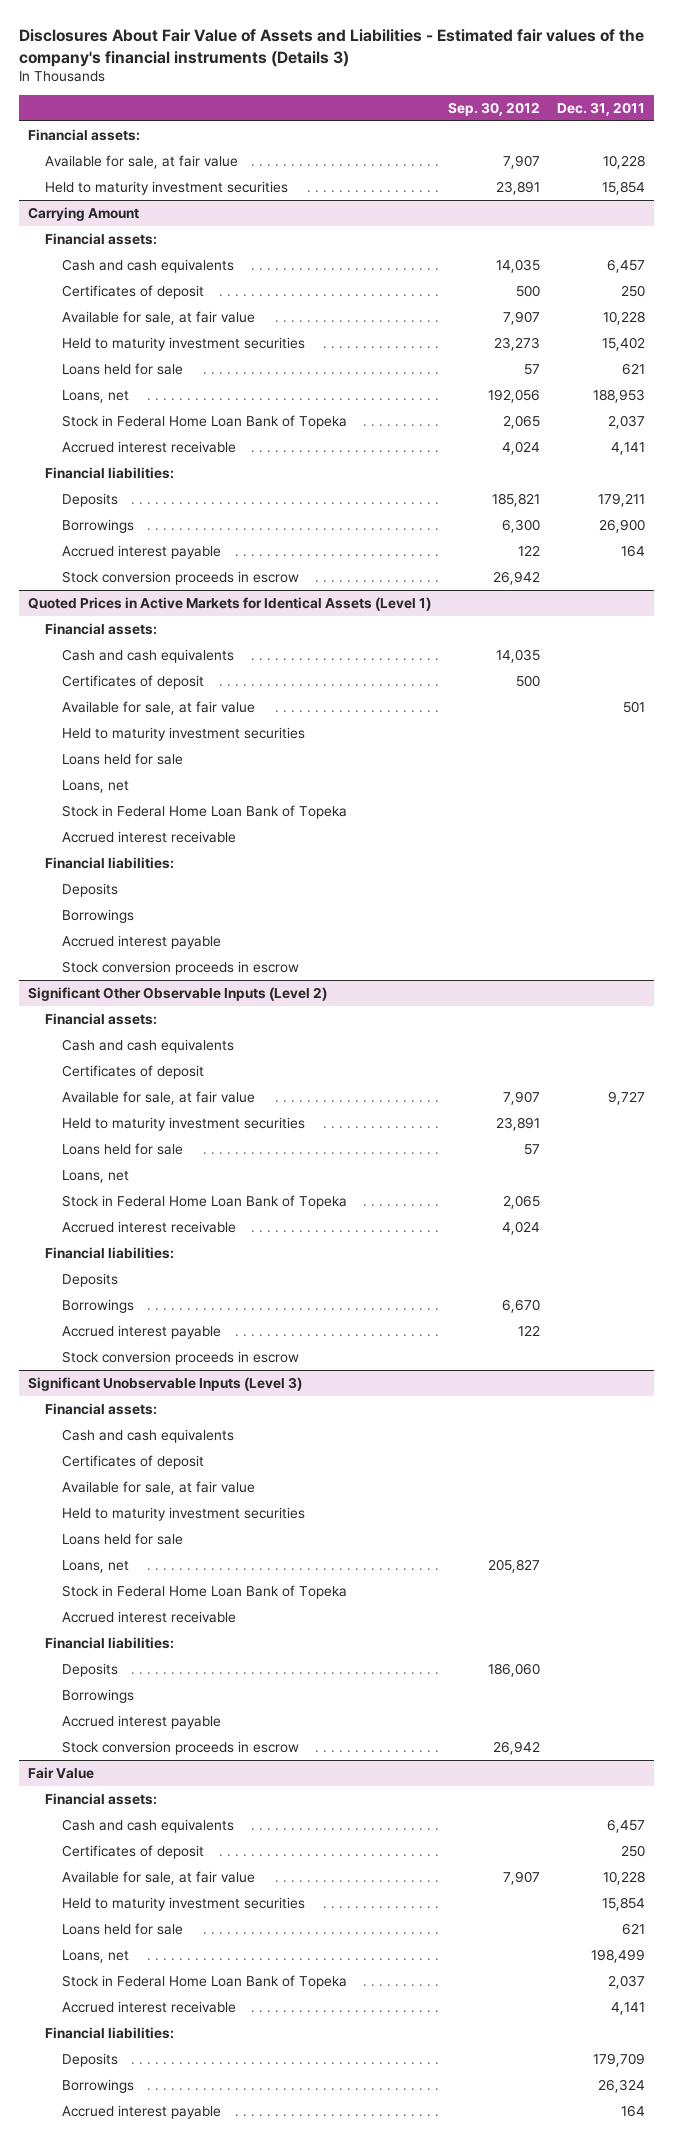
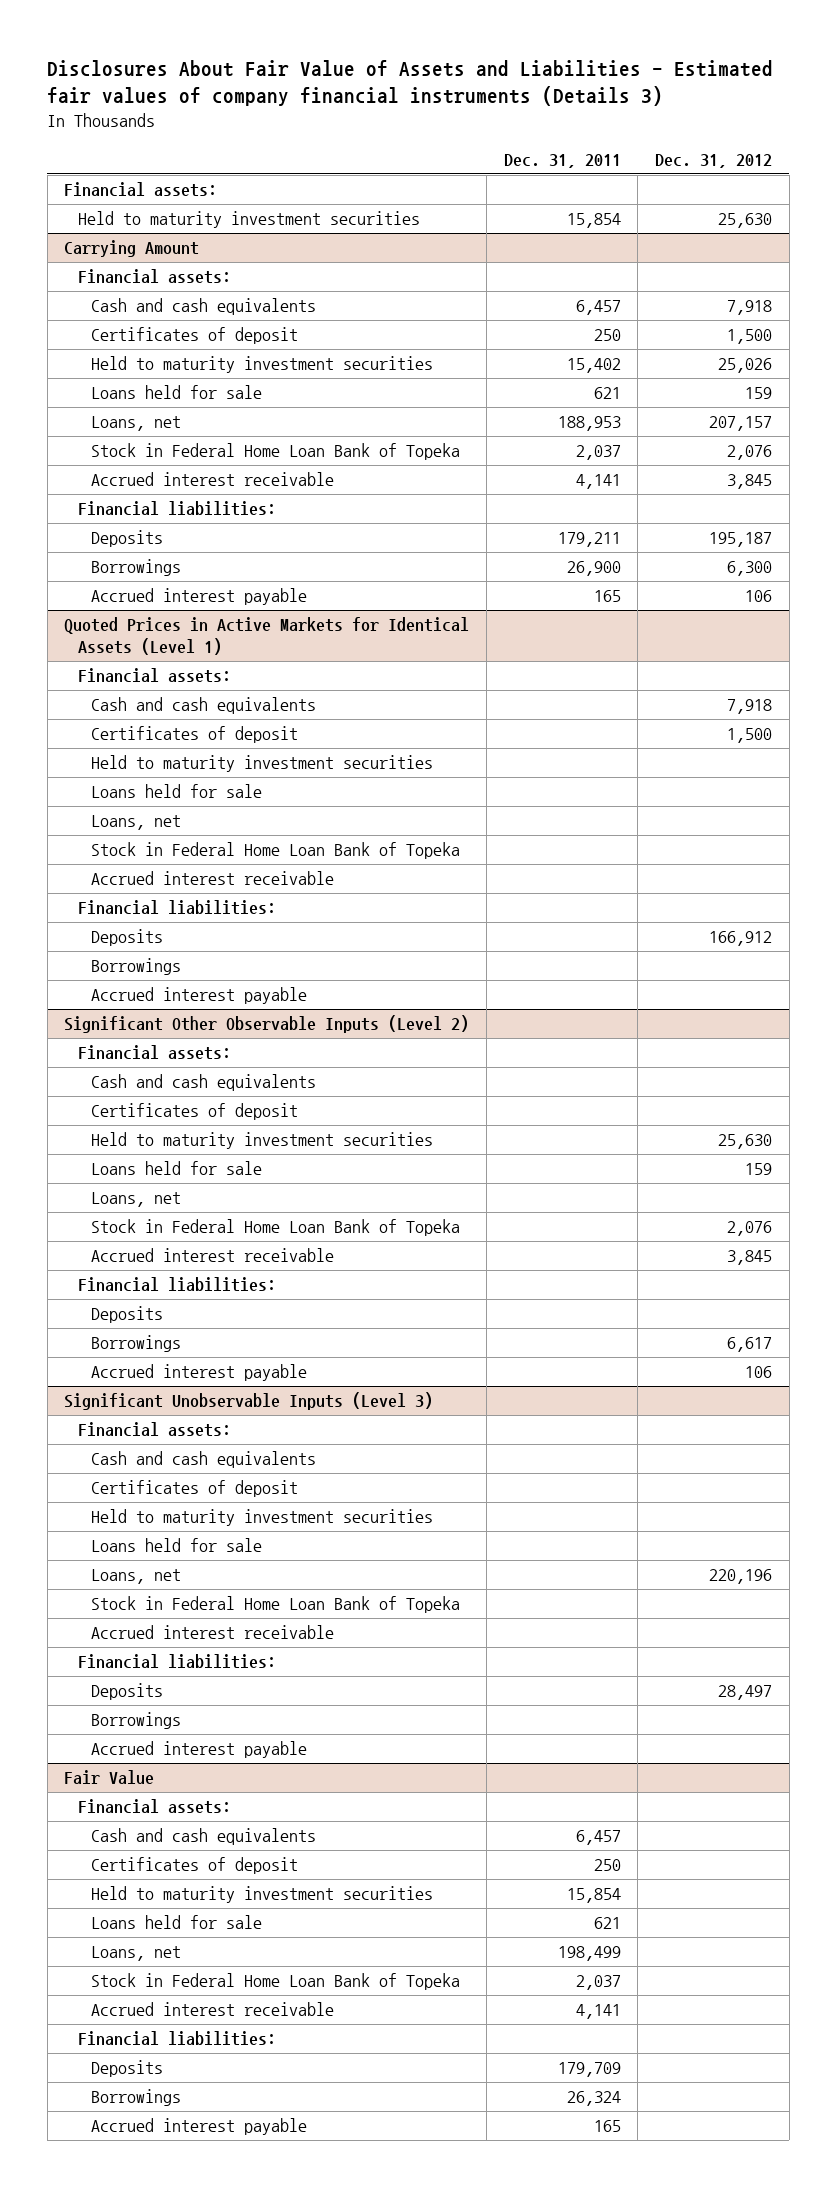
- Disclosures About Fair Value of Assets and Liabilities - Estimated fair values of the company's financial instruments (Details 3)
+ Disclosures About Fair Value of Assets and Liabilities - Estimated fair values of company financial instruments (Details 3)
- | Sep. 30, 2012 | Dec. 31, 2011
+ | Dec. 31, 2011 | Dec. 31, 2012
- Available for sale, at fair value | 7,907 | 10,228
@ Carrying Amount
- Available for sale, at fair value | 7,907 | 10,228
- Accrued interest payable | 122 | 164
- Stock conversion proceeds in escrow | 26,942 |
+ Accrued interest payable | 165 | 106
@ Quoted Prices in Active Markets for Identical Assets (Level 1)
- Available for sale, at fair value | | 501
- Stock conversion proceeds in escrow
@ Significant Other Observable Inputs (Level 2)
- Available for sale, at fair value | 7,907 | 9,727
- Stock conversion proceeds in escrow
@ Significant Unobservable Inputs (Level 3)
- Available for sale, at fair value
- Stock conversion proceeds in escrow | 26,942 |
@ Fair Value
- Available for sale, at fair value | 7,907 | 10,228
- Accrued interest payable | | 164
+ Accrued interest payable | 165 |

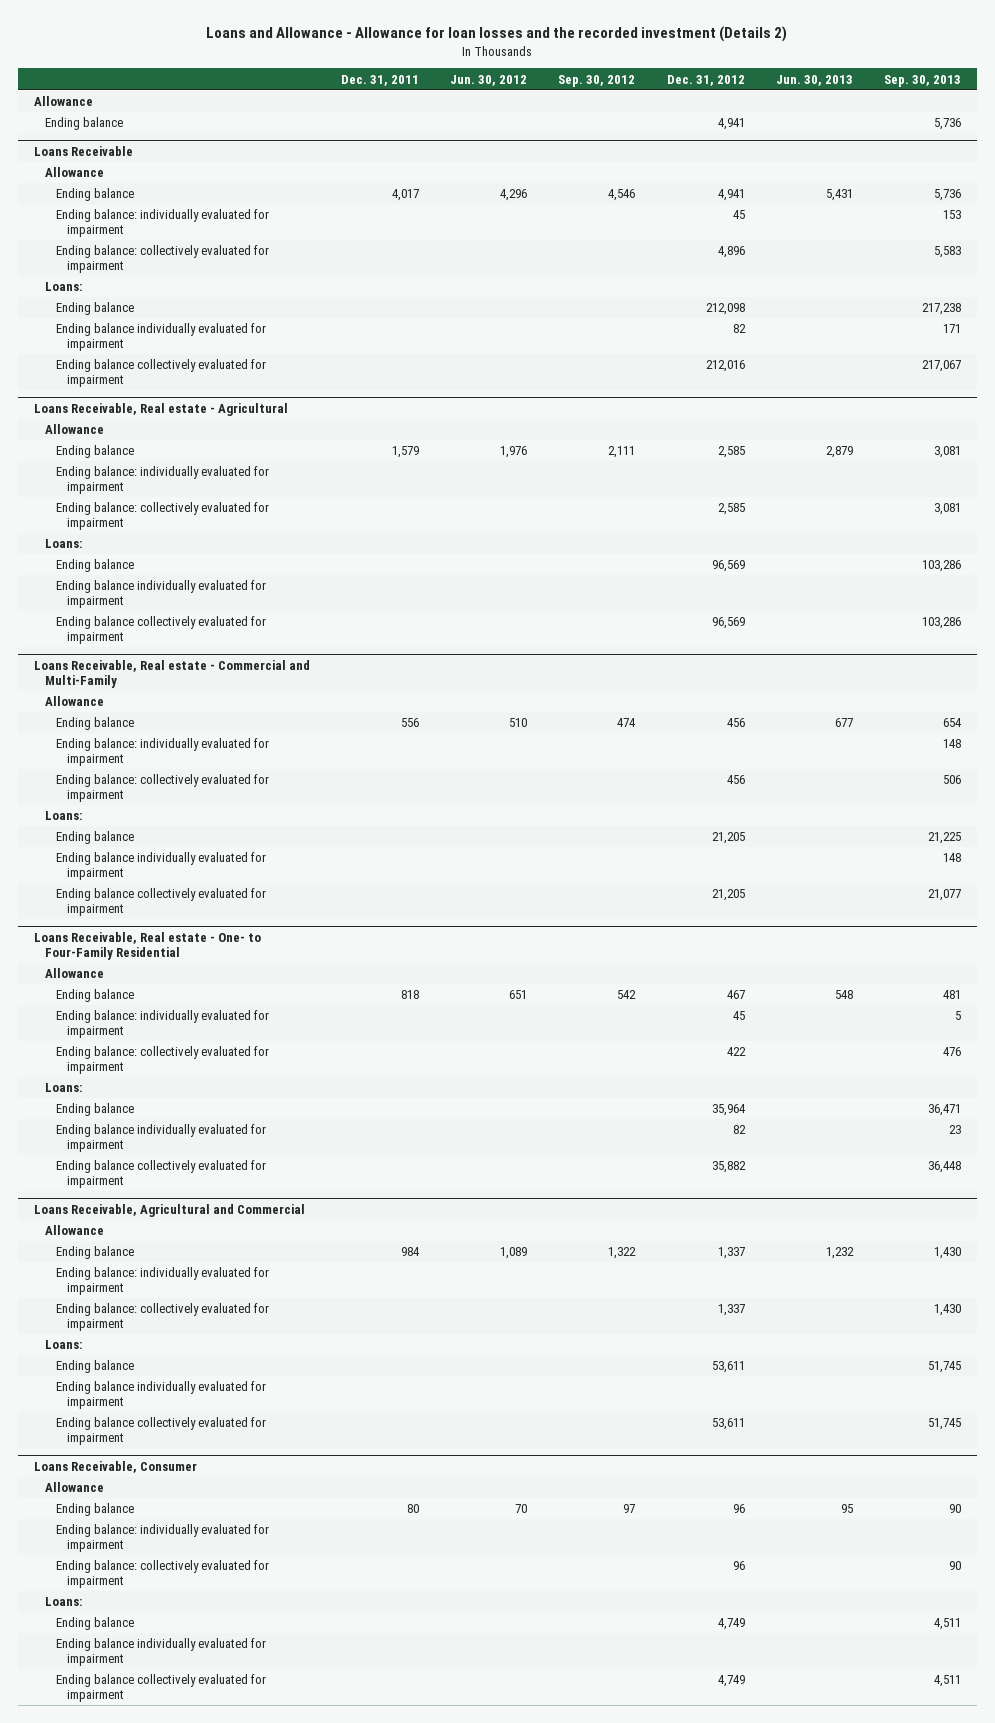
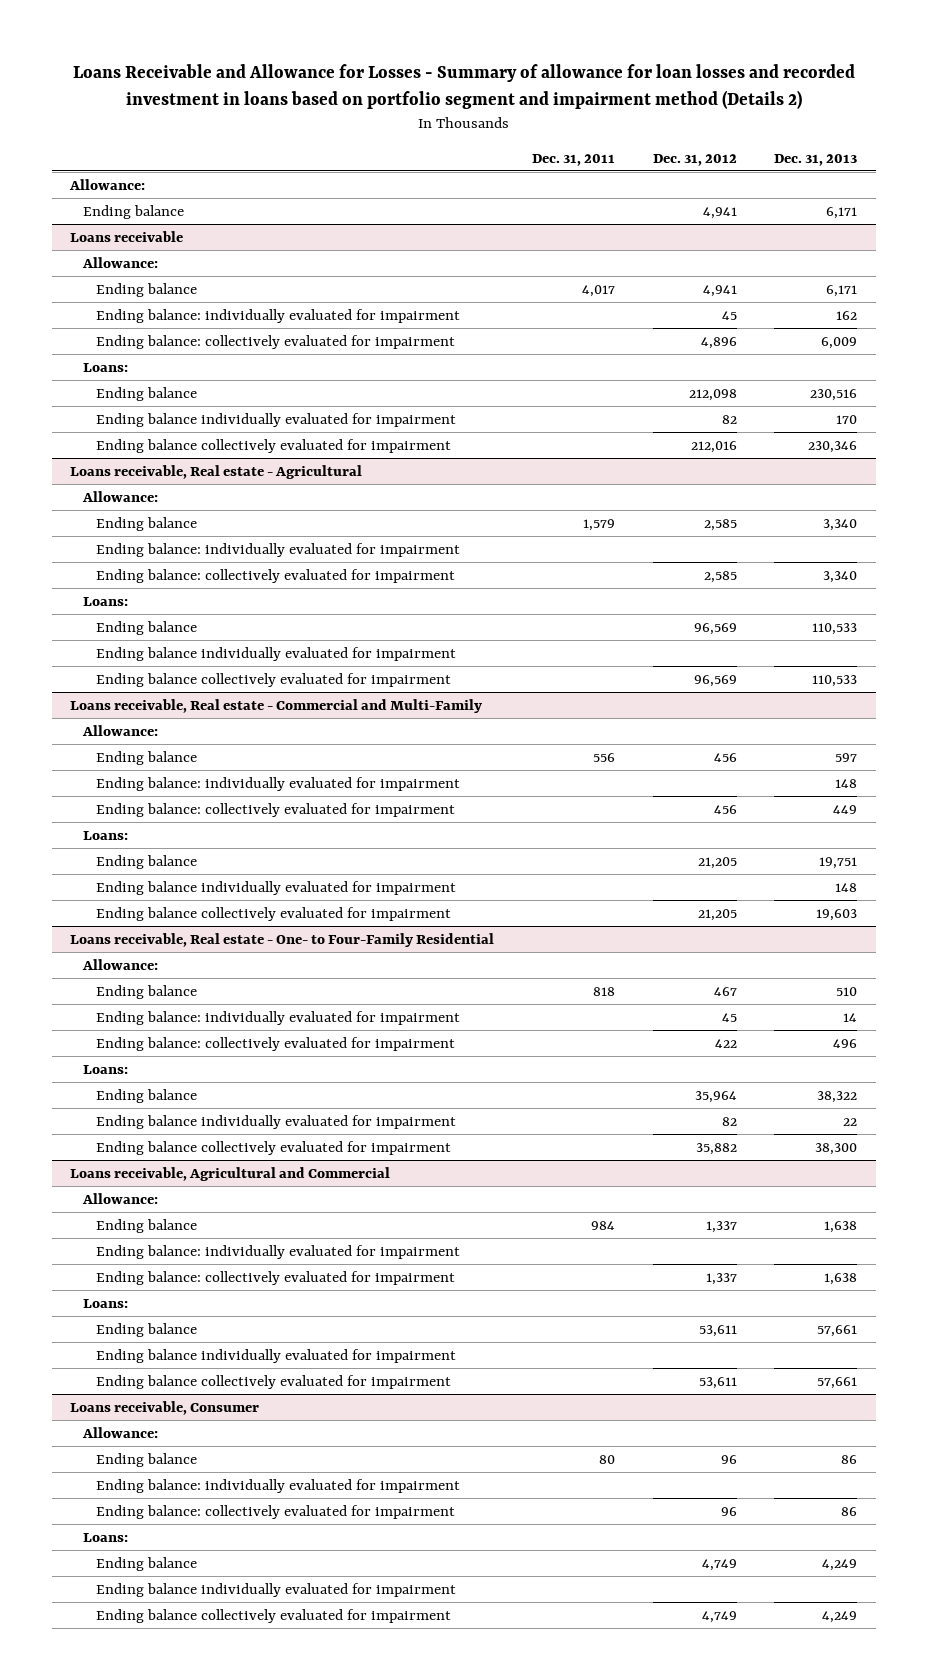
- Loans and Allowance - Allowance for loan losses and the recorded investment (Details 2)
+ Loans Receivable and Allowance for Losses - Summary of allowance for loan losses and recorded investment in loans based on portfolio segment and impairment method (Details 2)
- | Dec. 31, 2011 | Jun. 30, 2012 | Sep. 30, 2012 | Dec. 31, 2012 | Jun. 30, 2013 | Sep. 30, 2013
+ | Dec. 31, 2011 | Dec. 31, 2012 | Dec. 31, 2013
- Allowance
+ Allowance:
- Loans Receivable
- Allowance
+ Loans receivable
+ Allowance:
- Loans Receivable, Real estate - Agricultural
- Allowance
+ Loans receivable, Real estate - Agricultural
+ Allowance:
- Loans Receivable, Real estate - Commercial and Multi-Family
- Allowance
+ Loans receivable, Real estate - Commercial and Multi-Family
+ Allowance:
- Loans Receivable, Real estate - One- to Four-Family Residential
- Allowance
+ Loans receivable, Real estate - One- to Four-Family Residential
+ Allowance:
- Loans Receivable, Agricultural and Commercial
- Allowance
+ Loans receivable, Agricultural and Commercial
+ Allowance:
- Loans Receivable, Consumer
- Allowance
+ Loans receivable, Consumer
+ Allowance:

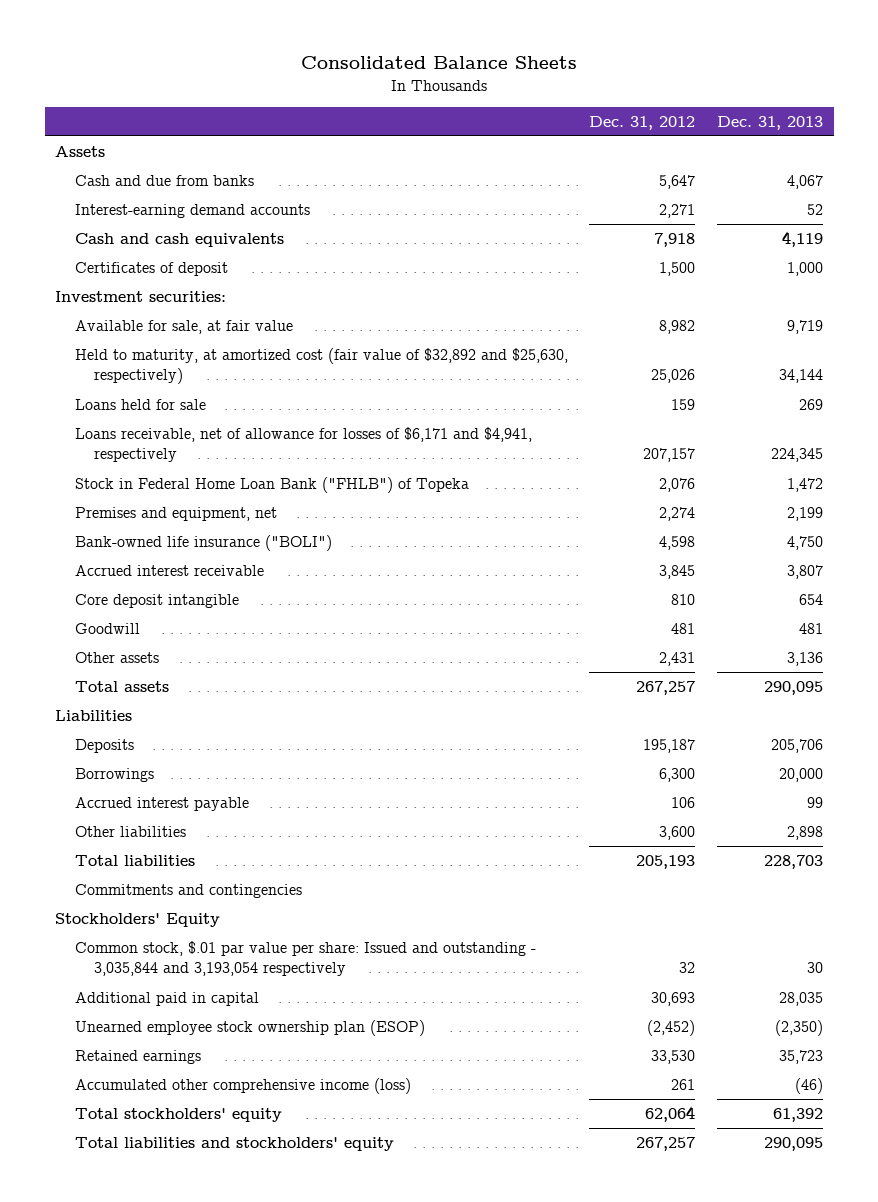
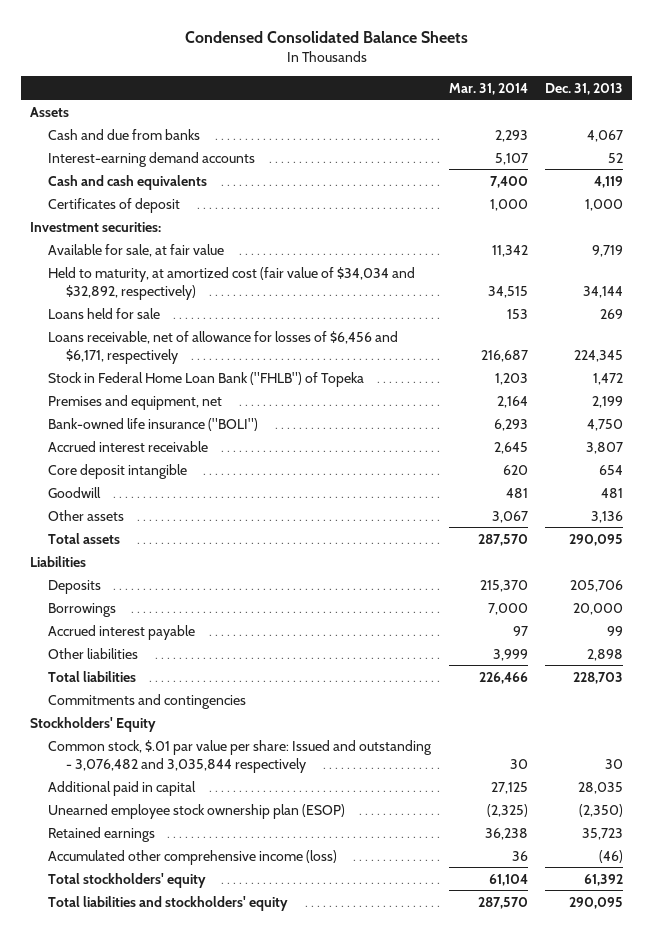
- Consolidated Balance Sheets
+ Condensed Consolidated Balance Sheets
- | Dec. 31, 2012 | Dec. 31, 2013
+ | Mar. 31, 2014 | Dec. 31, 2013
- Held to maturity, at amortized cost (fair value of $32,892 and $25,630, respectively) | 25,026 | 34,144
+ Held to maturity, at amortized cost (fair value of $34,034 and $32,892, respectively) | 34,515 | 34,144
- Loans receivable, net of allowance for losses of $6,171 and $4,941, respectively | 207,157 | 224,345
+ Loans receivable, net of allowance for losses of $6,456 and $6,171, respectively | 216,687 | 224,345
- Common stock, $.01 par value per share: Issued and outstanding - 3,035,844 and 3,193,054 respectively | 32 | 30
+ Common stock, $.01 par value per share: Issued and outstanding - 3,076,482 and 3,035,844 respectively | 30 | 30

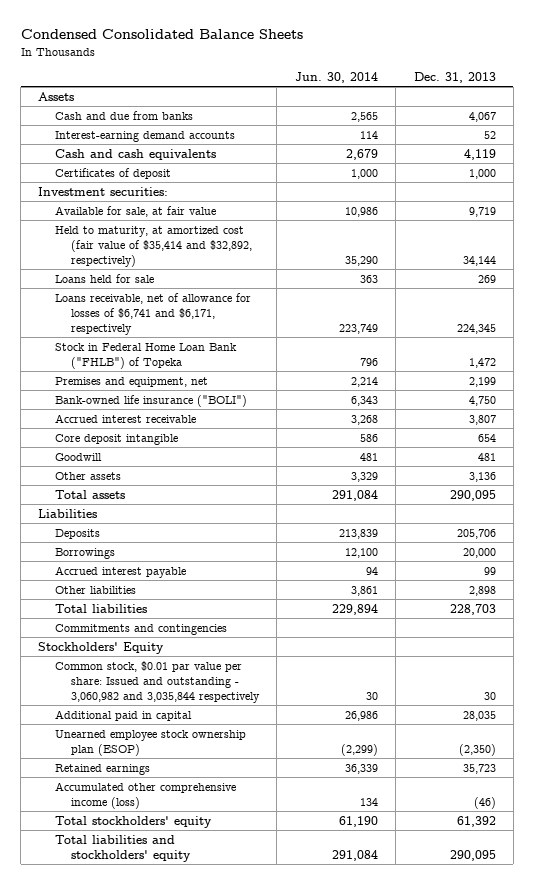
- | Mar. 31, 2014 | Dec. 31, 2013
+ | Jun. 30, 2014 | Dec. 31, 2013
- Held to maturity, at amortized cost (fair value of $34,034 and $32,892, respectively) | 34,515 | 34,144
+ Held to maturity, at amortized cost (fair value of $35,414 and $32,892, respectively) | 35,290 | 34,144
- Loans receivable, net of allowance for losses of $6,456 and $6,171, respectively | 216,687 | 224,345
+ Loans receivable, net of allowance for losses of $6,741 and $6,171, respectively | 223,749 | 224,345
- Common stock, $.01 par value per share: Issued and outstanding - 3,076,482 and 3,035,844 respectively | 30 | 30
+ Common stock, $0.01 par value per share: Issued and outstanding - 3,060,982 and 3,035,844 respectively | 30 | 30

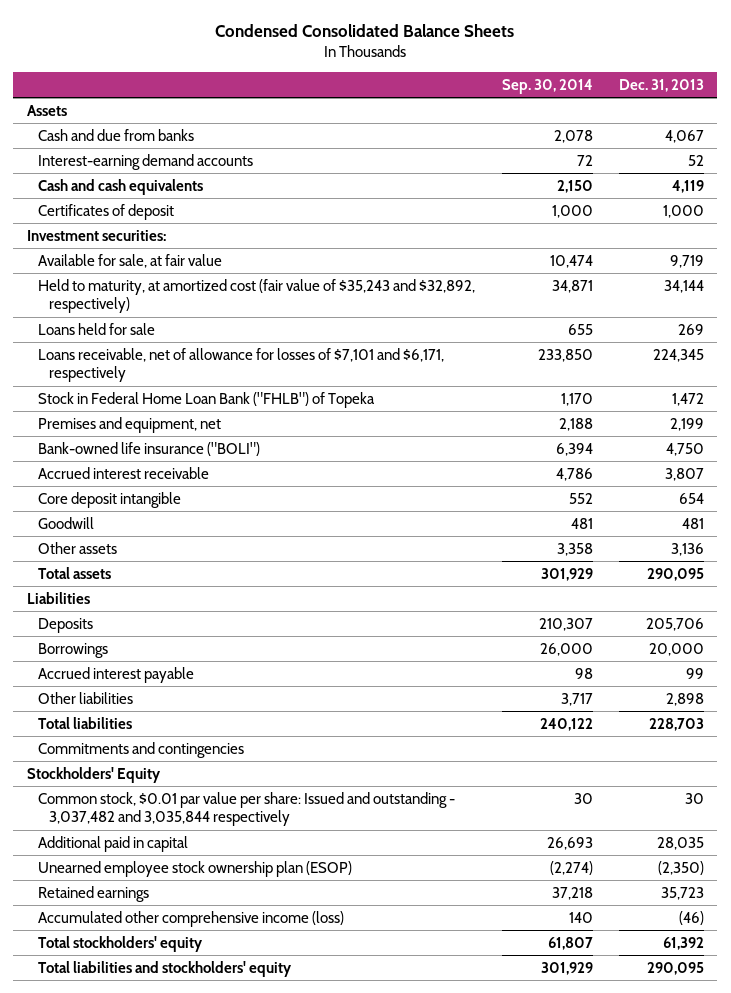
- | Jun. 30, 2014 | Dec. 31, 2013
+ | Sep. 30, 2014 | Dec. 31, 2013
- Held to maturity, at amortized cost (fair value of $35,414 and $32,892, respectively) | 35,290 | 34,144
+ Held to maturity, at amortized cost (fair value of $35,243 and $32,892, respectively) | 34,871 | 34,144
- Loans receivable, net of allowance for losses of $6,741 and $6,171, respectively | 223,749 | 224,345
+ Loans receivable, net of allowance for losses of $7,101 and $6,171, respectively | 233,850 | 224,345
- Common stock, $0.01 par value per share: Issued and outstanding - 3,060,982 and 3,035,844 respectively | 30 | 30
+ Common stock, $0.01 par value per share: Issued and outstanding - 3,037,482 and 3,035,844 respectively | 30 | 30

